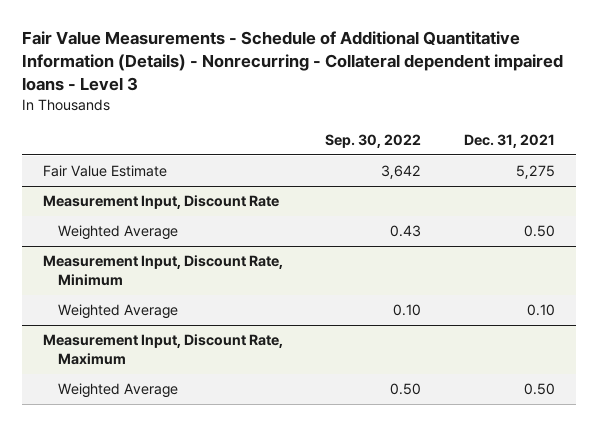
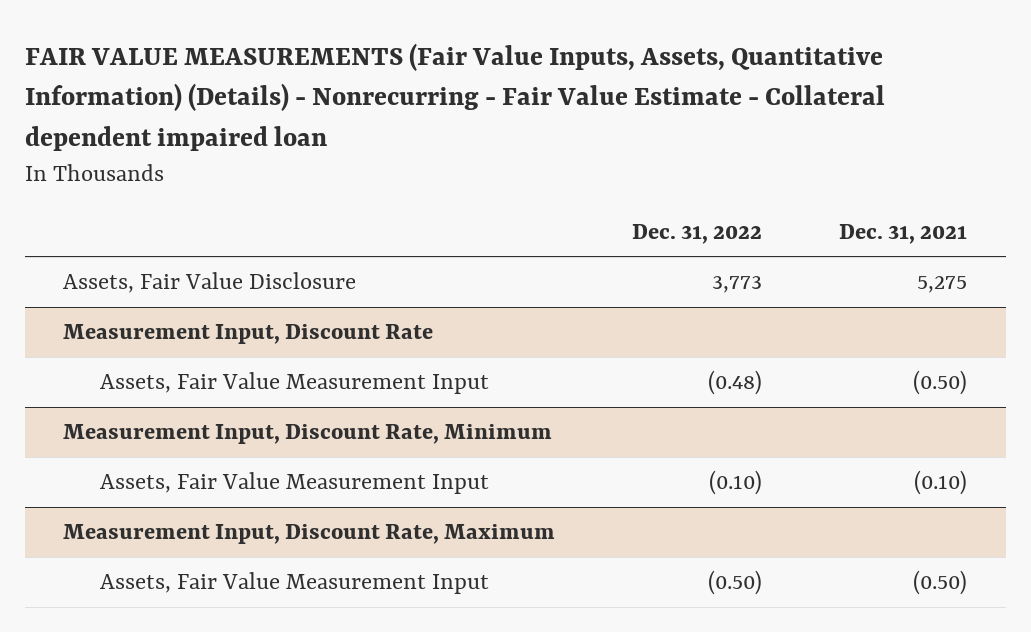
- Fair Value Measurements - Schedule of Additional Quantitative Information (Details) - Nonrecurring - Collateral dependent impaired loans - Level 3
+ FAIR VALUE MEASUREMENTS (Fair Value Inputs, Assets, Quantitative Information) (Details) - Nonrecurring - Fair Value Estimate - Collateral dependent impaired loan
- | Sep. 30, 2022 | Dec. 31, 2021
+ | Dec. 31, 2022 | Dec. 31, 2021
- Fair Value Estimate | 3,642 | 5,275
+ Assets, Fair Value Disclosure | 3,773 | 5,275
@ Measurement Input, Discount Rate
- Weighted Average | 0.43 | 0.50
+ Assets, Fair Value Measurement Input | (0.48) | (0.50)
@ Measurement Input, Discount Rate, Minimum
- Weighted Average | 0.10 | 0.10
+ Assets, Fair Value Measurement Input | (0.10) | (0.10)
@ Measurement Input, Discount Rate, Maximum
- Weighted Average | 0.50 | 0.50
+ Assets, Fair Value Measurement Input | (0.50) | (0.50)

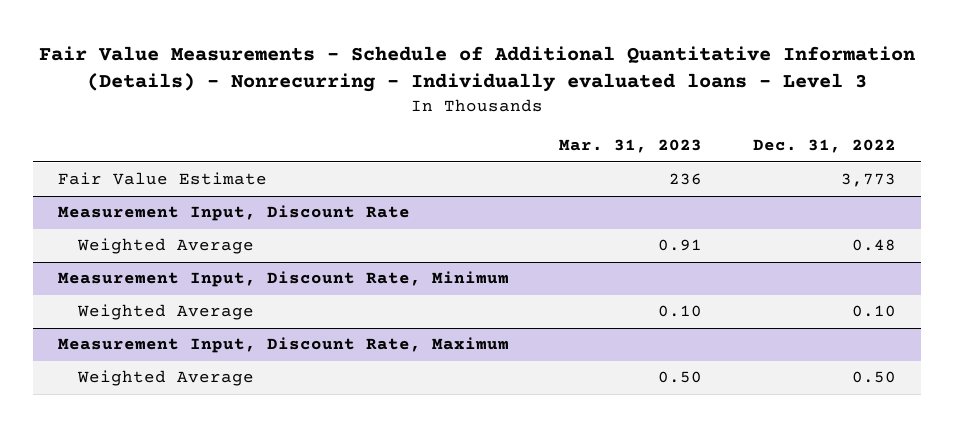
- FAIR VALUE MEASUREMENTS (Fair Value Inputs, Assets, Quantitative Information) (Details) - Nonrecurring - Fair Value Estimate - Collateral dependent impaired loan
+ Fair Value Measurements - Schedule of Additional Quantitative Information (Details) - Nonrecurring - Individually evaluated loans - Level 3
- | Dec. 31, 2022 | Dec. 31, 2021
+ | Mar. 31, 2023 | Dec. 31, 2022
- Assets, Fair Value Disclosure | 3,773 | 5,275
+ Fair Value Estimate | 236 | 3,773
@ Measurement Input, Discount Rate
- Assets, Fair Value Measurement Input | (0.48) | (0.50)
+ Weighted Average | 0.91 | 0.48
@ Measurement Input, Discount Rate, Minimum
- Assets, Fair Value Measurement Input | (0.10) | (0.10)
+ Weighted Average | 0.10 | 0.10
@ Measurement Input, Discount Rate, Maximum
- Assets, Fair Value Measurement Input | (0.50) | (0.50)
+ Weighted Average | 0.50 | 0.50

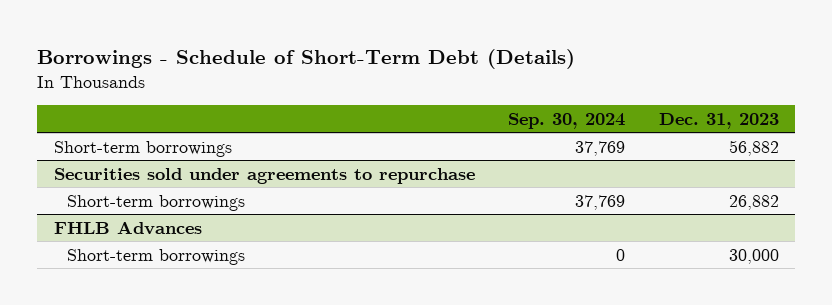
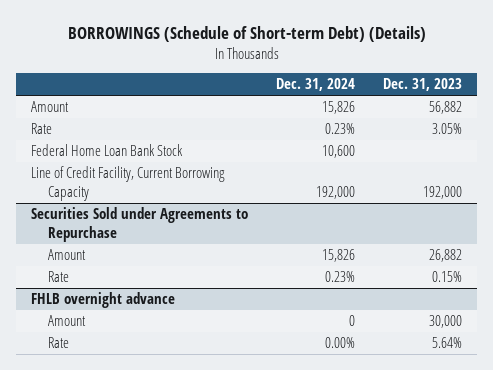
- Borrowings - Schedule of Short-Term Debt (Details)
+ BORROWINGS (Schedule of Short-term Debt) (Details)
- | Sep. 30, 2024 | Dec. 31, 2023
+ | Dec. 31, 2024 | Dec. 31, 2023
- Short-term borrowings | 37,769 | 56,882
- Securities sold under agreements to repurchase
- Short-term borrowings | 37,769 | 26,882
- FHLB Advances
- Short-term borrowings | 0 | 30,000
+ Amount | 15,826 | 56,882
+ Rate | 0.23% | 3.05%
+ Federal Home Loan Bank Stock | 10,600 |
+ Line of Credit Facility, Current Borrowing Capacity | 192,000 | 192,000
+ Securities Sold under Agreements to Repurchase
+ Amount | 15,826 | 26,882
+ Rate | 0.23% | 0.15%
+ FHLB overnight advance
+ Amount | 0 | 30,000
+ Rate | 0.00% | 5.64%

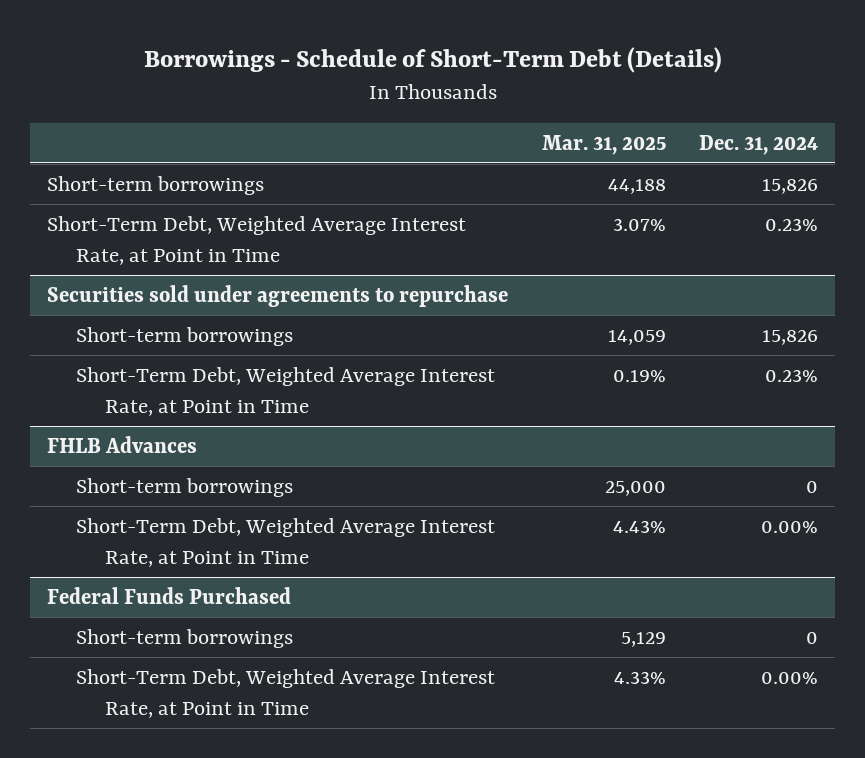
- BORROWINGS (Schedule of Short-term Debt) (Details)
+ Borrowings - Schedule of Short-Term Debt (Details)
- | Dec. 31, 2024 | Dec. 31, 2023
+ | Mar. 31, 2025 | Dec. 31, 2024
- Amount | 15,826 | 56,882
- Rate | 0.23% | 3.05%
- Federal Home Loan Bank Stock | 10,600 |
- Line of Credit Facility, Current Borrowing Capacity | 192,000 | 192,000
- Securities Sold under Agreements to Repurchase
- Amount | 15,826 | 26,882
- Rate | 0.23% | 0.15%
- FHLB overnight advance
- Amount | 0 | 30,000
- Rate | 0.00% | 5.64%
+ Short-term borrowings | 44,188 | 15,826
+ Short-Term Debt, Weighted Average Interest Rate, at Point in Time | 3.07% | 0.23%
+ Securities sold under agreements to repurchase
+ Short-term borrowings | 14,059 | 15,826
+ Short-Term Debt, Weighted Average Interest Rate, at Point in Time | 0.19% | 0.23%
+ FHLB Advances
+ Short-term borrowings | 25,000 | 0
+ Short-Term Debt, Weighted Average Interest Rate, at Point in Time | 4.43% | 0.00%
+ Federal Funds Purchased
+ Short-term borrowings | 5,129 | 0
+ Short-Term Debt, Weighted Average Interest Rate, at Point in Time | 4.33% | 0.00%

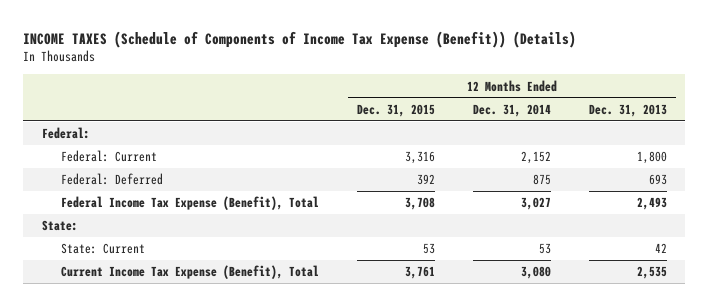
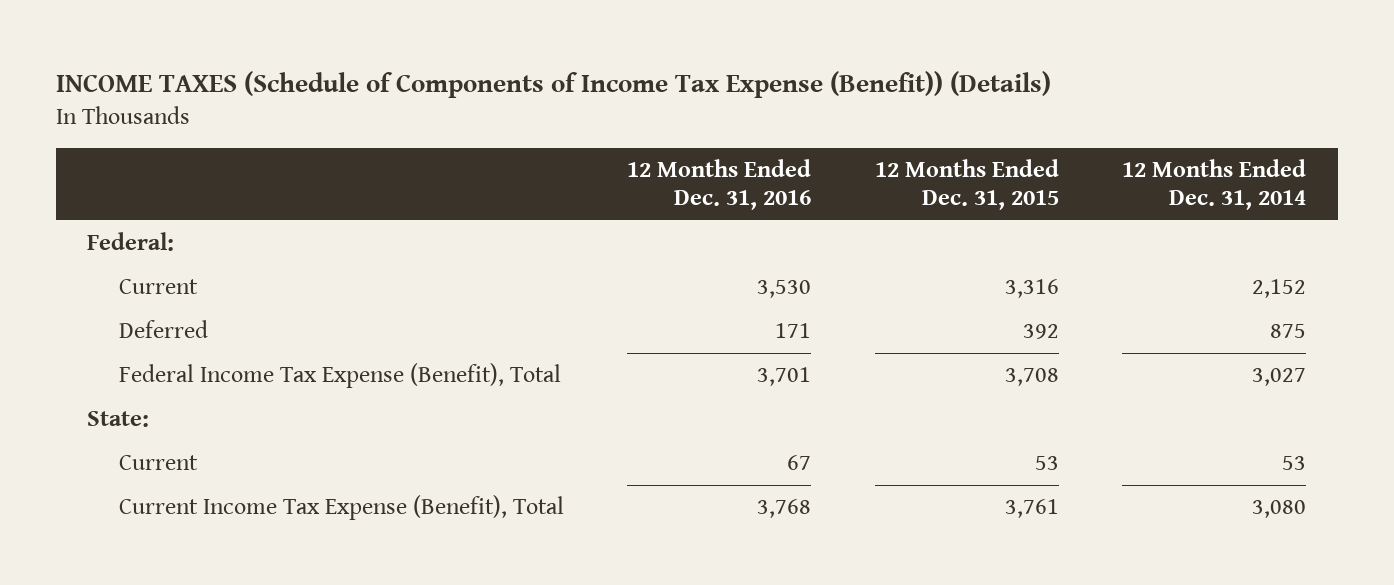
- | 12 Months Ended Dec. 31, 2015 | 12 Months Ended Dec. 31, 2014 | 12 Months Ended Dec. 31, 2013
+ | 12 Months Ended Dec. 31, 2016 | 12 Months Ended Dec. 31, 2015 | 12 Months Ended Dec. 31, 2014
- Federal: Current | 3,316 | 2,152 | 1,800
- Federal: Deferred | 392 | 875 | 693
+ Current | 3,530 | 3,316 | 2,152
+ Deferred | 171 | 392 | 875
- State: Current | 53 | 53 | 42
+ Current | 67 | 53 | 53

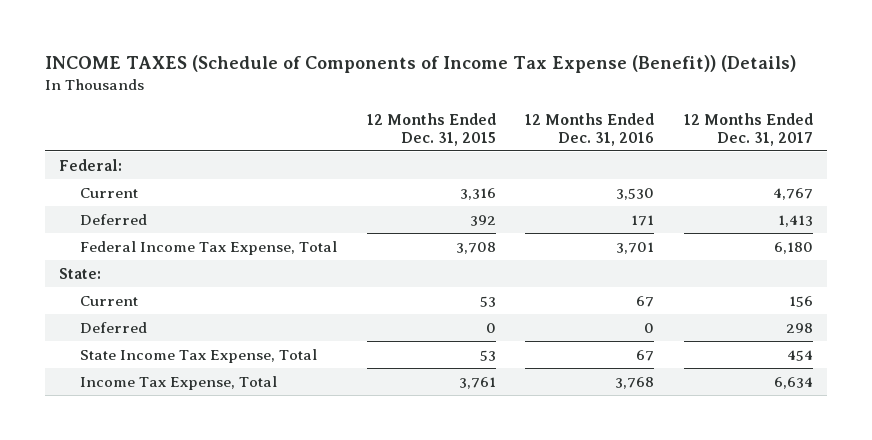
- | 12 Months Ended Dec. 31, 2016 | 12 Months Ended Dec. 31, 2015 | 12 Months Ended Dec. 31, 2014
+ | 12 Months Ended Dec. 31, 2015 | 12 Months Ended Dec. 31, 2016 | 12 Months Ended Dec. 31, 2017
- Federal Income Tax Expense (Benefit), Total | 3,701 | 3,708 | 3,027
+ Federal Income Tax Expense, Total | 3,708 | 3,701 | 6,180
- Current Income Tax Expense (Benefit), Total | 3,768 | 3,761 | 3,080
+ Deferred | 0 | 0 | 298
+ State Income Tax Expense, Total | 53 | 67 | 454
+ Income Tax Expense, Total | 3,761 | 3,768 | 6,634

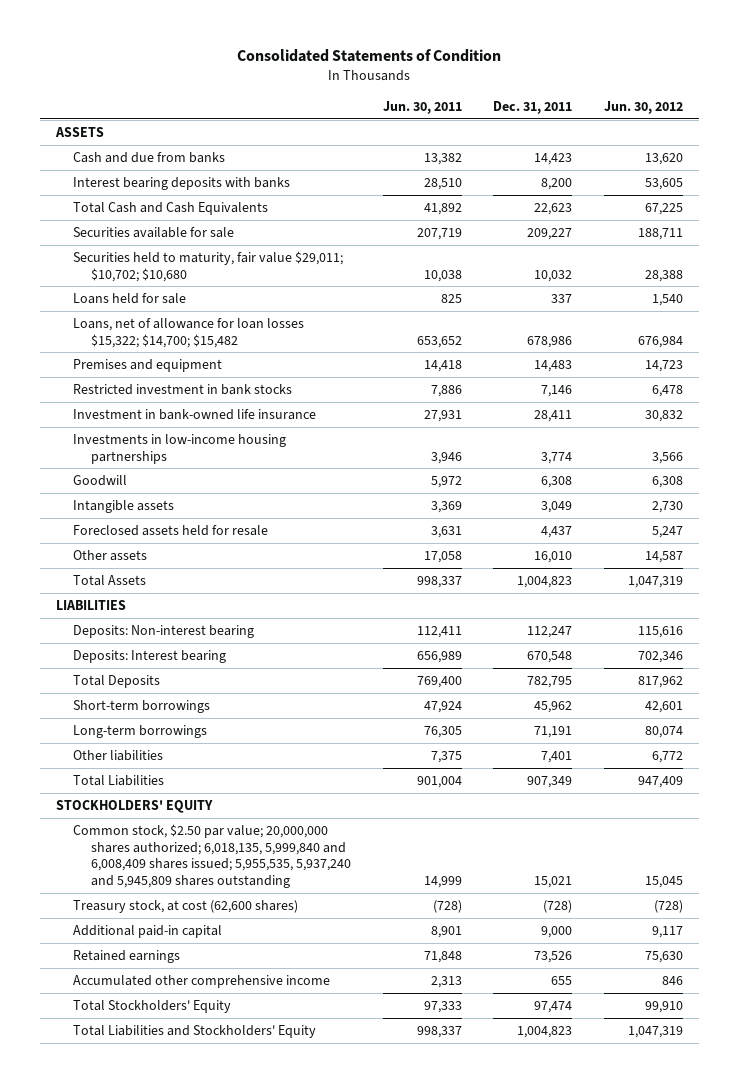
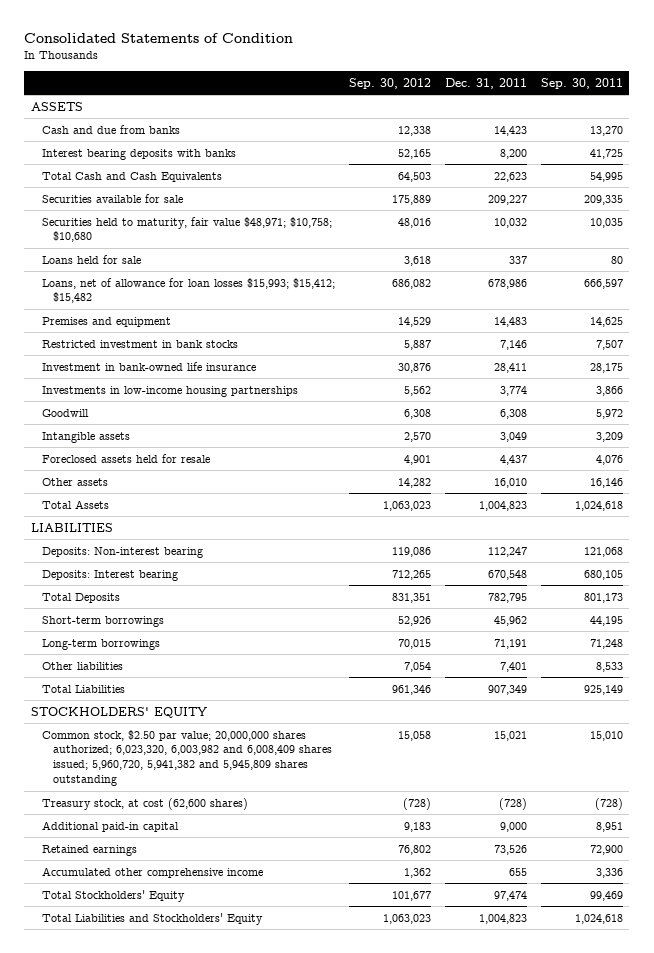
- | Jun. 30, 2011 | Dec. 31, 2011 | Jun. 30, 2012
+ | Sep. 30, 2012 | Dec. 31, 2011 | Sep. 30, 2011
- Securities held to maturity, fair value $29,011; $10,702; $10,680 | 10,038 | 10,032 | 28,388
+ Securities held to maturity, fair value $48,971; $10,758; $10,680 | 48,016 | 10,032 | 10,035
- Loans, net of allowance for loan losses $15,322; $14,700; $15,482 | 653,652 | 678,986 | 676,984
+ Loans, net of allowance for loan losses $15,993; $15,412; $15,482 | 686,082 | 678,986 | 666,597
- Common stock, $2.50 par value; 20,000,000 shares authorized; 6,018,135, 5,999,840 and 6,008,409 shares issued; 5,955,535, 5,937,240 and 5,945,809 shares outstanding | 14,999 | 15,021 | 15,045
+ Common stock, $2.50 par value; 20,000,000 shares authorized; 6,023,320, 6,003,982 and 6,008,409 shares issued; 5,960,720, 5,941,382 and 5,945,809 shares outstanding | 15,058 | 15,021 | 15,010

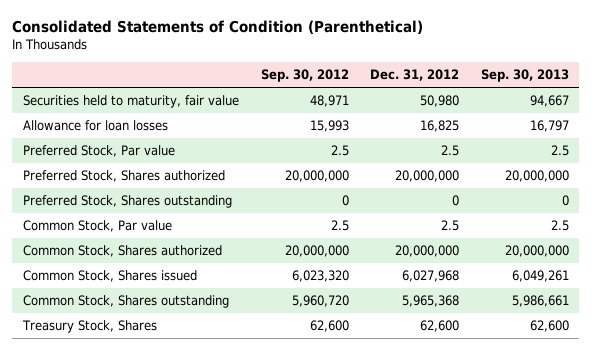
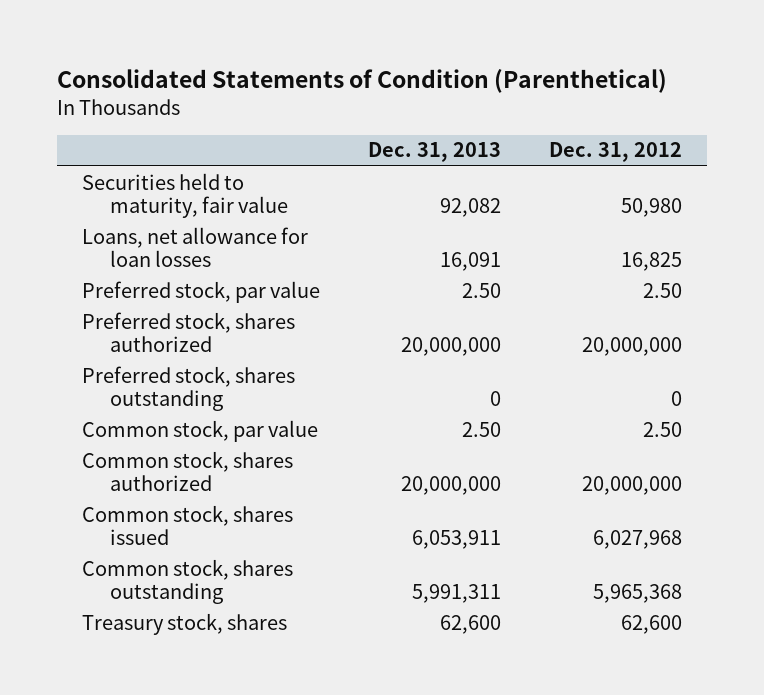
- | Sep. 30, 2012 | Dec. 31, 2012 | Sep. 30, 2013
+ | Dec. 31, 2013 | Dec. 31, 2012
- Allowance for loan losses | 15,993 | 16,825 | 16,797
- Preferred Stock, Par value | 2.5 | 2.5 | 2.5
- Preferred Stock, Shares authorized | 20,000,000 | 20,000,000 | 20,000,000
- Preferred Stock, Shares outstanding | 0 | 0 | 0
- Common Stock, Par value | 2.5 | 2.5 | 2.5
- Common Stock, Shares authorized | 20,000,000 | 20,000,000 | 20,000,000
- Common Stock, Shares issued | 6,023,320 | 6,027,968 | 6,049,261
- Common Stock, Shares outstanding | 5,960,720 | 5,965,368 | 5,986,661
- Treasury Stock, Shares | 62,600 | 62,600 | 62,600
+ Loans, net allowance for loan losses | 16,091 | 16,825
+ Preferred stock, par value | 2.50 | 2.50
+ Preferred stock, shares authorized | 20,000,000 | 20,000,000
+ Preferred stock, shares outstanding | 0 | 0
+ Common stock, par value | 2.50 | 2.50
+ Common stock, shares authorized | 20,000,000 | 20,000,000
+ Common stock, shares issued | 6,053,911 | 6,027,968
+ Common stock, shares outstanding | 5,991,311 | 5,965,368
+ Treasury stock, shares | 62,600 | 62,600

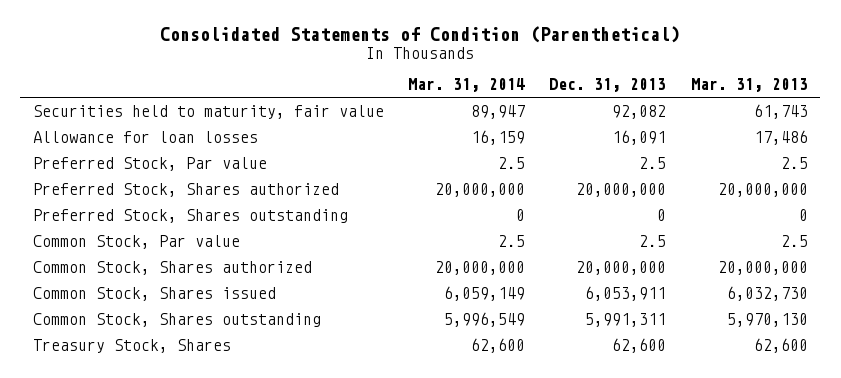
- | Dec. 31, 2013 | Dec. 31, 2012
+ | Mar. 31, 2014 | Dec. 31, 2013 | Mar. 31, 2013
- Loans, net allowance for loan losses | 16,091 | 16,825
- Preferred stock, par value | 2.50 | 2.50
- Preferred stock, shares authorized | 20,000,000 | 20,000,000
- Preferred stock, shares outstanding | 0 | 0
- Common stock, par value | 2.50 | 2.50
- Common stock, shares authorized | 20,000,000 | 20,000,000
- Common stock, shares issued | 6,053,911 | 6,027,968
- Common stock, shares outstanding | 5,991,311 | 5,965,368
- Treasury stock, shares | 62,600 | 62,600
+ Allowance for loan losses | 16,159 | 16,091 | 17,486
+ Preferred Stock, Par value | 2.5 | 2.5 | 2.5
+ Preferred Stock, Shares authorized | 20,000,000 | 20,000,000 | 20,000,000
+ Preferred Stock, Shares outstanding | 0 | 0 | 0
+ Common Stock, Par value | 2.5 | 2.5 | 2.5
+ Common Stock, Shares authorized | 20,000,000 | 20,000,000 | 20,000,000
+ Common Stock, Shares issued | 6,059,149 | 6,053,911 | 6,032,730
+ Common Stock, Shares outstanding | 5,996,549 | 5,991,311 | 5,970,130
+ Treasury Stock, Shares | 62,600 | 62,600 | 62,600

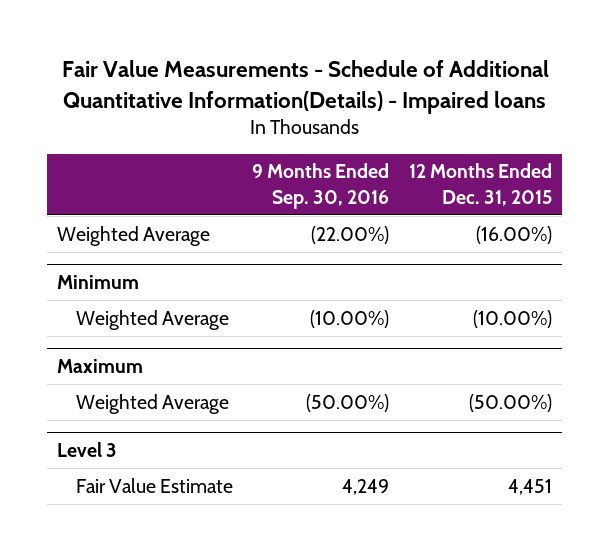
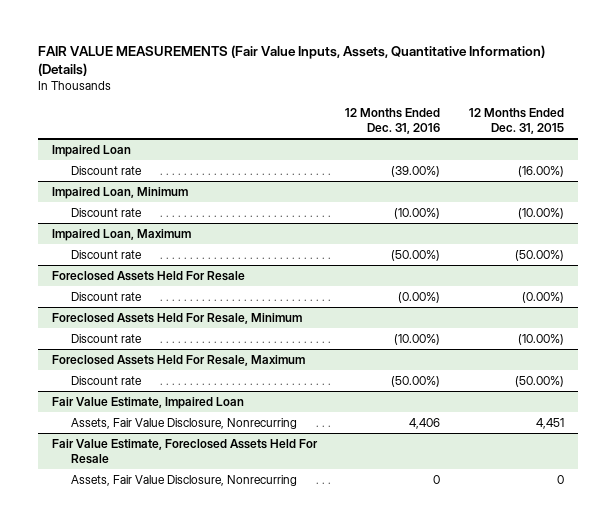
- Fair Value Measurements - Schedule of Additional Quantitative Information(Details) - Impaired loans
+ FAIR VALUE MEASUREMENTS (Fair Value Inputs, Assets, Quantitative Information) (Details)
- | 9 Months Ended Sep. 30, 2016 | 12 Months Ended Dec. 31, 2015
+ | 12 Months Ended Dec. 31, 2016 | 12 Months Ended Dec. 31, 2015
- Weighted Average | (22.00%) | (16.00%)
- Minimum
- Weighted Average | (10.00%) | (10.00%)
- Maximum
- Weighted Average | (50.00%) | (50.00%)
- Level 3
- Fair Value Estimate | 4,249 | 4,451
+ Impaired Loan
+ Discount rate | (39.00%) | (16.00%)
+ Impaired Loan, Minimum
+ Discount rate | (10.00%) | (10.00%)
+ Impaired Loan, Maximum
+ Discount rate | (50.00%) | (50.00%)
+ Foreclosed Assets Held For Resale
+ Discount rate | (0.00%) | (0.00%)
+ Foreclosed Assets Held For Resale, Minimum
+ Discount rate | (10.00%) | (10.00%)
+ Foreclosed Assets Held For Resale, Maximum
+ Discount rate | (50.00%) | (50.00%)
+ Fair Value Estimate, Impaired Loan
+ Assets, Fair Value Disclosure, Nonrecurring | 4,406 | 4,451
+ Fair Value Estimate, Foreclosed Assets Held For Resale
+ Assets, Fair Value Disclosure, Nonrecurring | 0 | 0

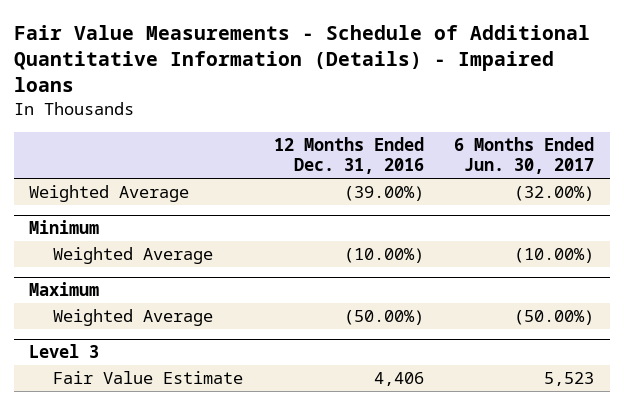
- FAIR VALUE MEASUREMENTS (Fair Value Inputs, Assets, Quantitative Information) (Details)
+ Fair Value Measurements - Schedule of Additional Quantitative Information (Details) - Impaired loans
- | 12 Months Ended Dec. 31, 2016 | 12 Months Ended Dec. 31, 2015
+ | 12 Months Ended Dec. 31, 2016 | 6 Months Ended Jun. 30, 2017
- Impaired Loan
- Discount rate | (39.00%) | (16.00%)
- Impaired Loan, Minimum
- Discount rate | (10.00%) | (10.00%)
- Impaired Loan, Maximum
- Discount rate | (50.00%) | (50.00%)
- Foreclosed Assets Held For Resale
- Discount rate | (0.00%) | (0.00%)
- Foreclosed Assets Held For Resale, Minimum
- Discount rate | (10.00%) | (10.00%)
- Foreclosed Assets Held For Resale, Maximum
- Discount rate | (50.00%) | (50.00%)
- Fair Value Estimate, Impaired Loan
- Assets, Fair Value Disclosure, Nonrecurring | 4,406 | 4,451
- Fair Value Estimate, Foreclosed Assets Held For Resale
- Assets, Fair Value Disclosure, Nonrecurring | 0 | 0
+ Weighted Average | (39.00%) | (32.00%)
+ Minimum
+ Weighted Average | (10.00%) | (10.00%)
+ Maximum
+ Weighted Average | (50.00%) | (50.00%)
+ Level 3
+ Fair Value Estimate | 4,406 | 5,523

